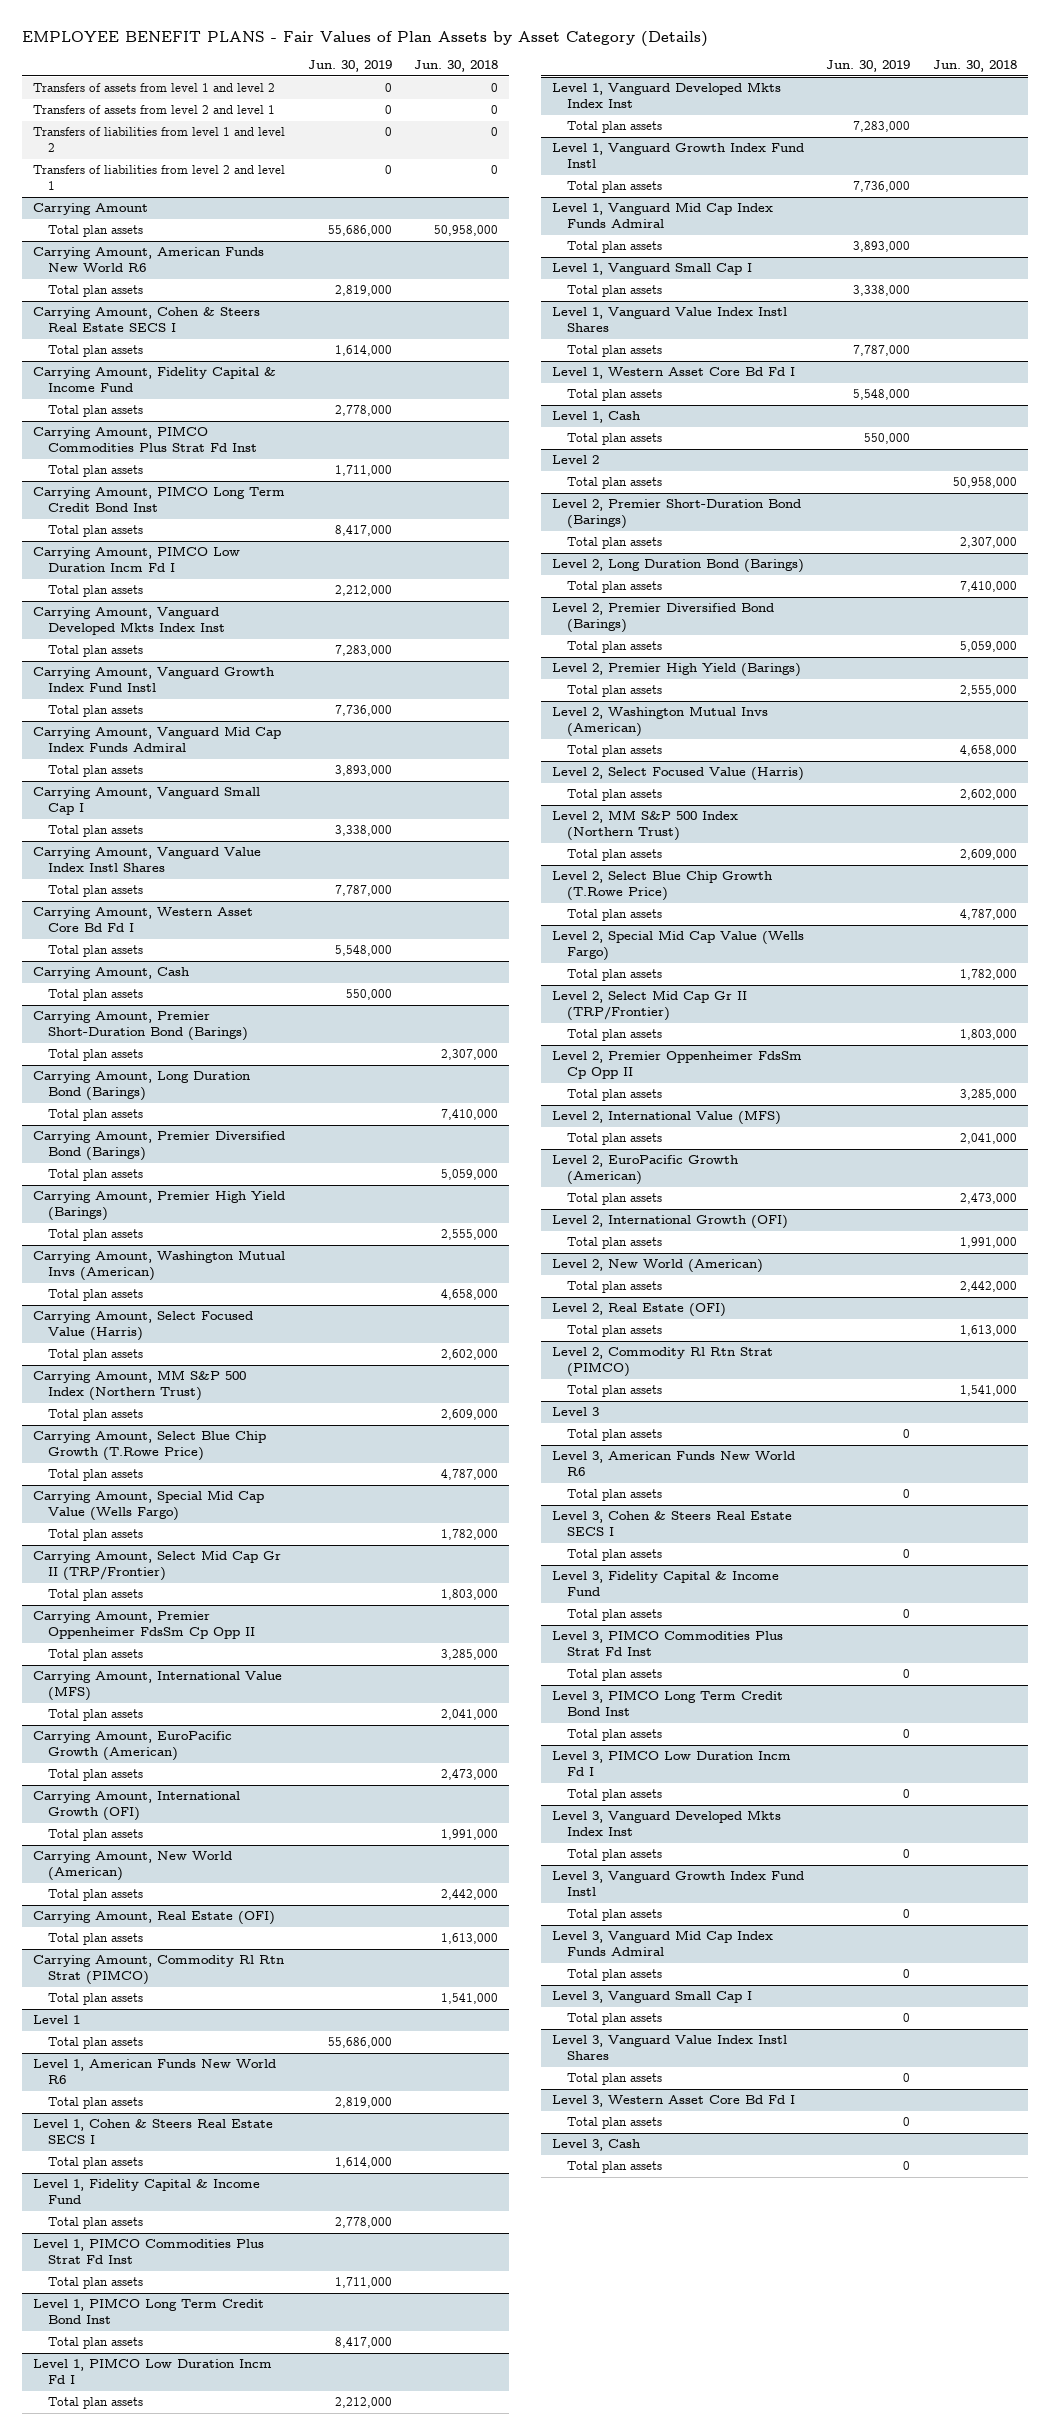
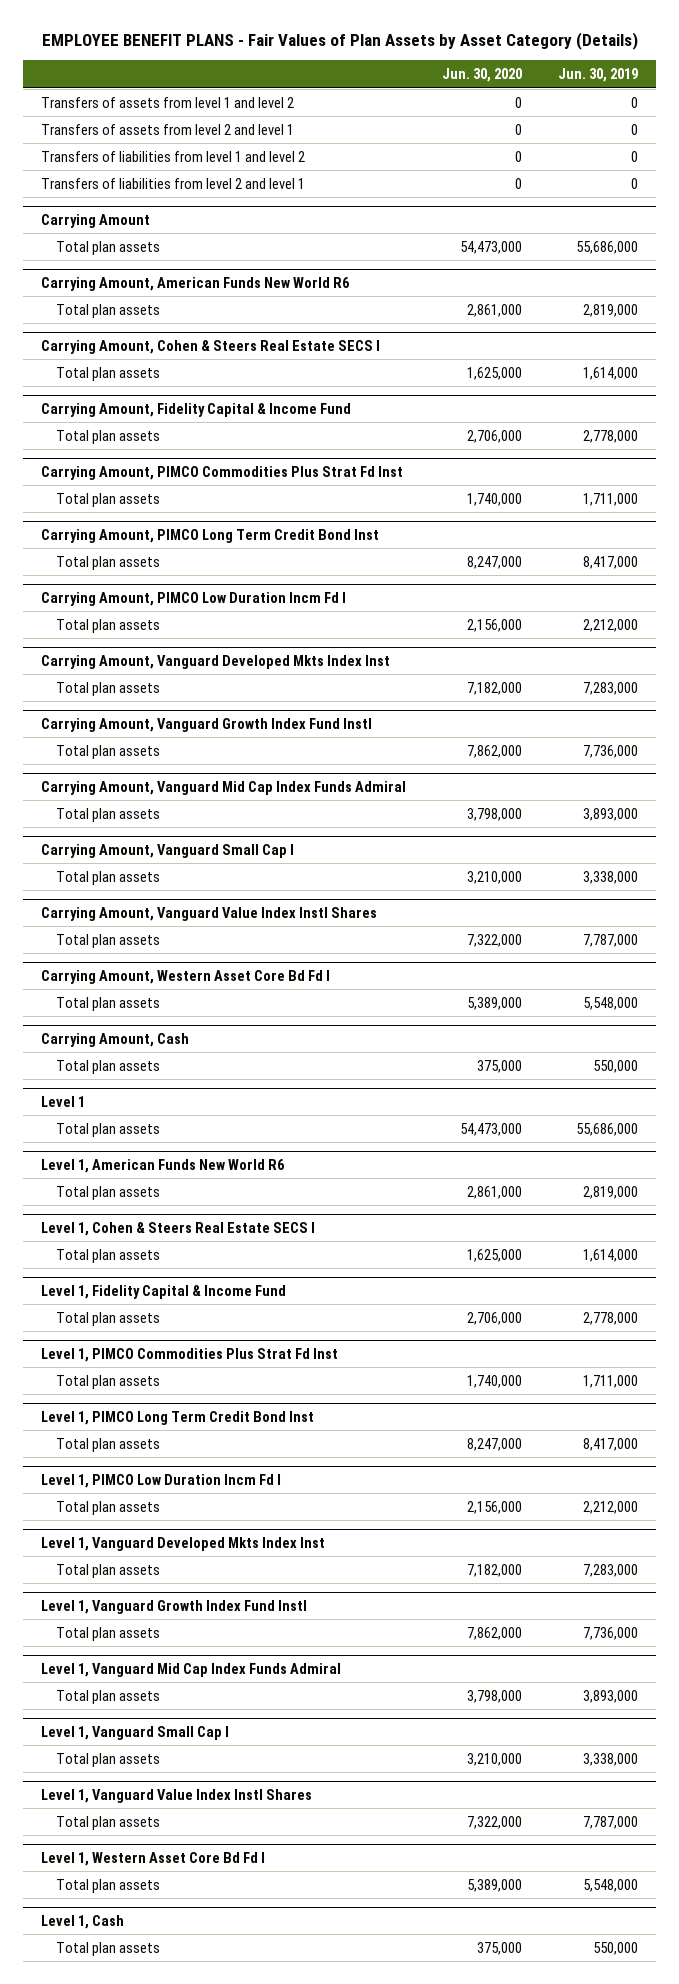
- | Jun. 30, 2019 | Jun. 30, 2018
+ | Jun. 30, 2020 | Jun. 30, 2019
- Carrying Amount, Premier Short-Duration Bond (Barings)
- Total plan assets | | 2,307,000
- Carrying Amount, Long Duration Bond (Barings)
- Total plan assets | | 7,410,000
- Carrying Amount, Premier Diversified Bond (Barings)
- Total plan assets | | 5,059,000
- Carrying Amount, Premier High Yield (Barings)
- Total plan assets | | 2,555,000
- Carrying Amount, Washington Mutual Invs (American)
- Total plan assets | | 4,658,000
- Carrying Amount, Select Focused Value (Harris)
- Total plan assets | | 2,602,000
- Carrying Amount, MM S&P 500 Index (Northern Trust)
- Total plan assets | | 2,609,000
- Carrying Amount, Select Blue Chip Growth (T.Rowe Price)
- Total plan assets | | 4,787,000
- Carrying Amount, Special Mid Cap Value (Wells Fargo)
- Total plan assets | | 1,782,000
- Carrying Amount, Select Mid Cap Gr II (TRP/Frontier)
- Total plan assets | | 1,803,000
- Carrying Amount, Premier Oppenheimer FdsSm Cp Opp II
- Total plan assets | | 3,285,000
- Carrying Amount, International Value (MFS)
- Total plan assets | | 2,041,000
- Carrying Amount, EuroPacific Growth (American)
- Total plan assets | | 2,473,000
- Carrying Amount, International Growth (OFI)
- Total plan assets | | 1,991,000
- Carrying Amount, New World (American)
- Total plan assets | | 2,442,000
- Carrying Amount, Real Estate (OFI)
- Total plan assets | | 1,613,000
- Carrying Amount, Commodity Rl Rtn Strat (PIMCO)
- Total plan assets | | 1,541,000
- Level 2
- Total plan assets | | 50,958,000
- Level 2, Premier Short-Duration Bond (Barings)
- Total plan assets | | 2,307,000
- Level 2, Long Duration Bond (Barings)
- Total plan assets | | 7,410,000
- Level 2, Premier Diversified Bond (Barings)
- Total plan assets | | 5,059,000
- Level 2, Premier High Yield (Barings)
- Total plan assets | | 2,555,000
- Level 2, Washington Mutual Invs (American)
- Total plan assets | | 4,658,000
- Level 2, Select Focused Value (Harris)
- Total plan assets | | 2,602,000
- Level 2, MM S&P 500 Index (Northern Trust)
- Total plan assets | | 2,609,000
- Level 2, Select Blue Chip Growth (T.Rowe Price)
- Total plan assets | | 4,787,000
- Level 2, Special Mid Cap Value (Wells Fargo)
- Total plan assets | | 1,782,000
- Level 2, Select Mid Cap Gr II (TRP/Frontier)
- Total plan assets | | 1,803,000
- Level 2, Premier Oppenheimer FdsSm Cp Opp II
- Total plan assets | | 3,285,000
- Level 2, International Value (MFS)
- Total plan assets | | 2,041,000
- Level 2, EuroPacific Growth (American)
- Total plan assets | | 2,473,000
- Level 2, International Growth (OFI)
- Total plan assets | | 1,991,000
- Level 2, New World (American)
- Total plan assets | | 2,442,000
- Level 2, Real Estate (OFI)
- Total plan assets | | 1,613,000
- Level 2, Commodity Rl Rtn Strat (PIMCO)
- Total plan assets | | 1,541,000
- Level 3
- Total plan assets | 0 |
- Level 3, American Funds New World R6
- Total plan assets | 0 |
- Level 3, Cohen & Steers Real Estate SECS I
- Total plan assets | 0 |
- Level 3, Fidelity Capital & Income Fund
- Total plan assets | 0 |
- Level 3, PIMCO Commodities Plus Strat Fd Inst
- Total plan assets | 0 |
- Level 3, PIMCO Long Term Credit Bond Inst
- Total plan assets | 0 |
- Level 3, PIMCO Low Duration Incm Fd I
- Total plan assets | 0 |
- Level 3, Vanguard Developed Mkts Index Inst
- Total plan assets | 0 |
- Level 3, Vanguard Growth Index Fund Instl
- Total plan assets | 0 |
- Level 3, Vanguard Mid Cap Index Funds Admiral
- Total plan assets | 0 |
- Level 3, Vanguard Small Cap I
- Total plan assets | 0 |
- Level 3, Vanguard Value Index Instl Shares
- Total plan assets | 0 |
- Level 3, Western Asset Core Bd Fd I
- Total plan assets | 0 |
- Level 3, Cash
- Total plan assets | 0 |

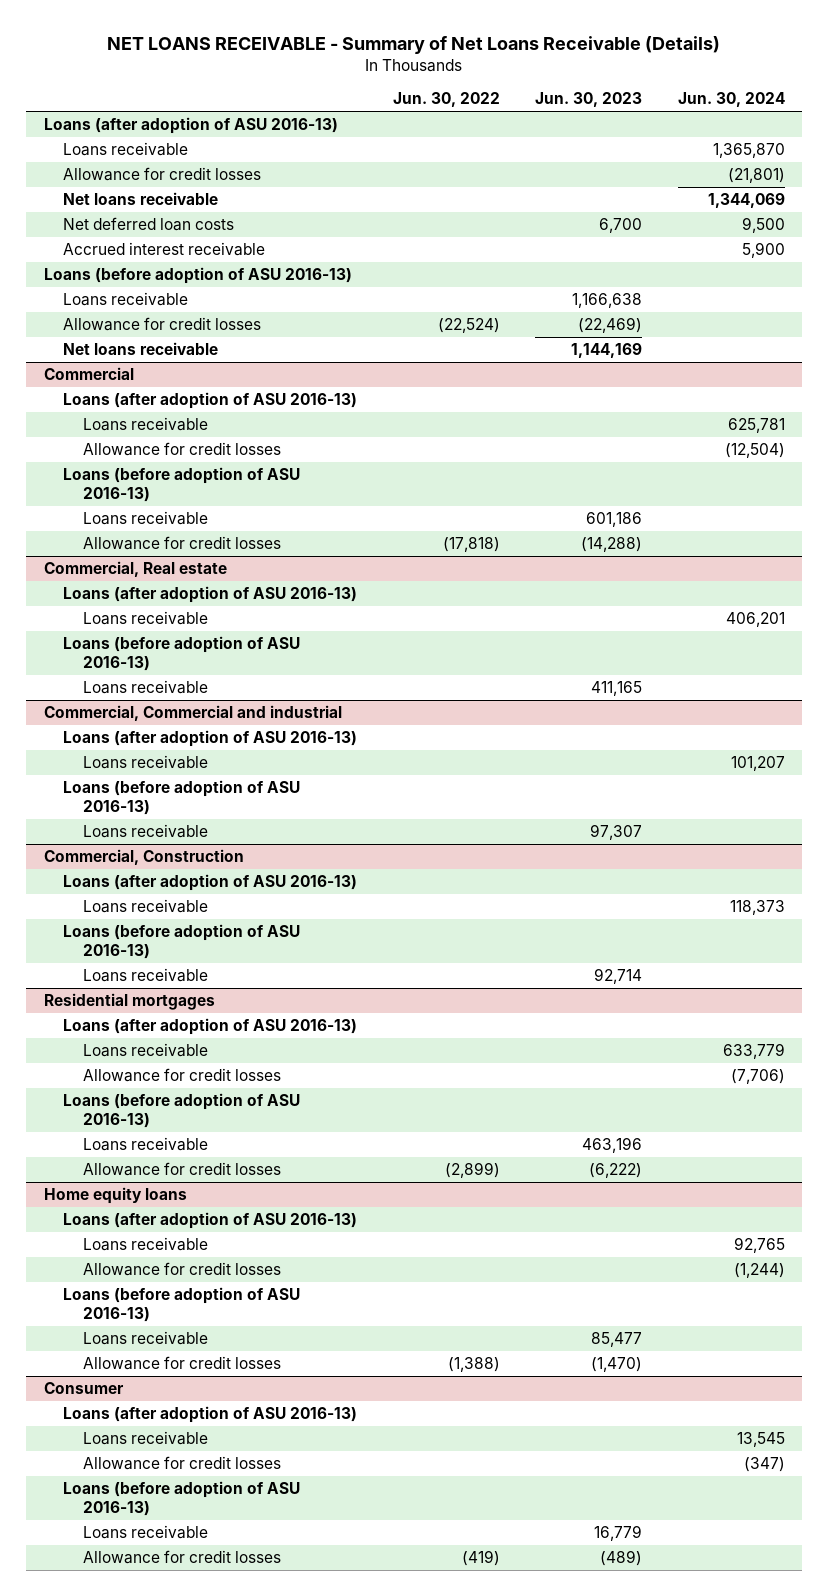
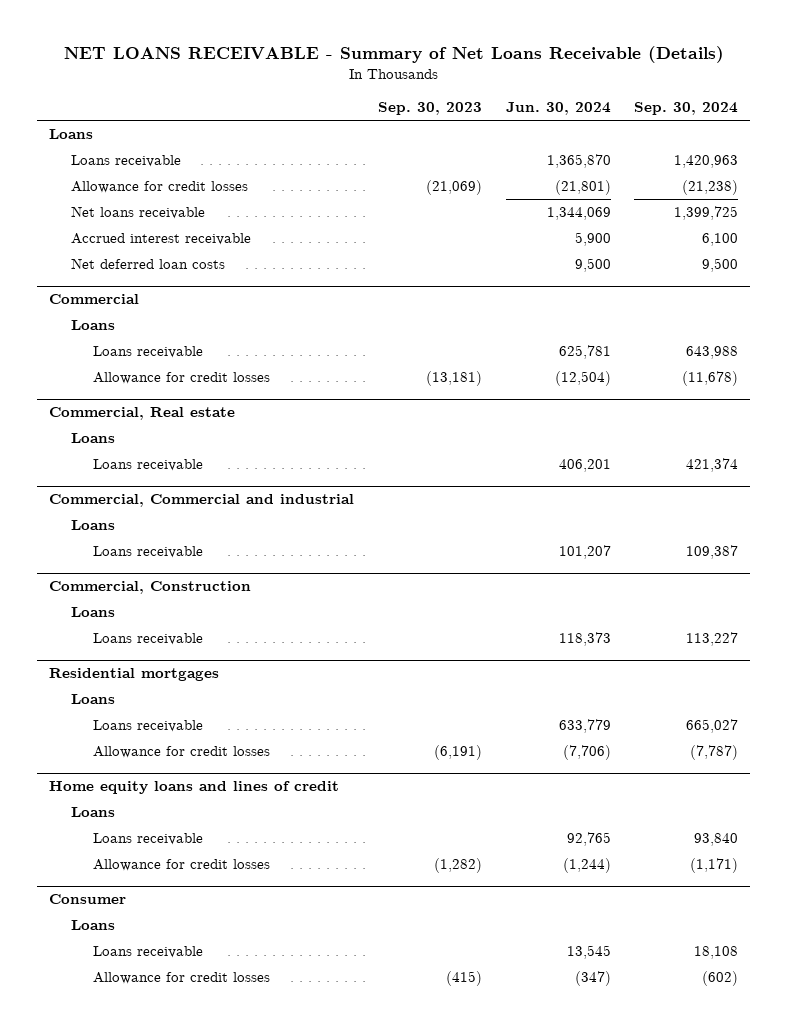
- | Jun. 30, 2022 | Jun. 30, 2023 | Jun. 30, 2024
+ | Sep. 30, 2023 | Jun. 30, 2024 | Sep. 30, 2024
- Loans (after adoption of ASU 2016-13)
+ Loans
- Loans (before adoption of ASU 2016-13)
- Loans receivable | | 1,166,638 |
- Allowance for credit losses | (22,524) | (22,469) |
- Net loans receivable | | 1,144,169 |
moved down: Net deferred loan costs | | 9,500 | 9,500
@ Commercial
- Loans (after adoption of ASU 2016-13)
+ Loans
- Loans (before adoption of ASU 2016-13)
- Loans receivable | | 601,186 |
- Allowance for credit losses | (17,818) | (14,288) |
@ Commercial, Real estate
- Loans (after adoption of ASU 2016-13)
+ Loans
- Loans (before adoption of ASU 2016-13)
- Loans receivable | | 411,165 |
@ Commercial, Commercial and industrial
- Loans (after adoption of ASU 2016-13)
+ Loans
- Loans (before adoption of ASU 2016-13)
- Loans receivable | | 97,307 |
@ Commercial, Construction
- Loans (after adoption of ASU 2016-13)
+ Loans
- Loans (before adoption of ASU 2016-13)
- Loans receivable | | 92,714 |
@ Residential mortgages
- Loans (after adoption of ASU 2016-13)
+ Loans
- Loans (before adoption of ASU 2016-13)
- Loans receivable | | 463,196 |
- Allowance for credit losses | (2,899) | (6,222) |
- Home equity loans
- Loans (after adoption of ASU 2016-13)
+ Home equity loans and lines of credit
+ Loans
- Loans (before adoption of ASU 2016-13)
- Loans receivable | | 85,477 |
- Allowance for credit losses | (1,388) | (1,470) |
@ Consumer
- Loans (after adoption of ASU 2016-13)
+ Loans
- Loans (before adoption of ASU 2016-13)
- Loans receivable | | 16,779 |
- Allowance for credit losses | (419) | (489) |

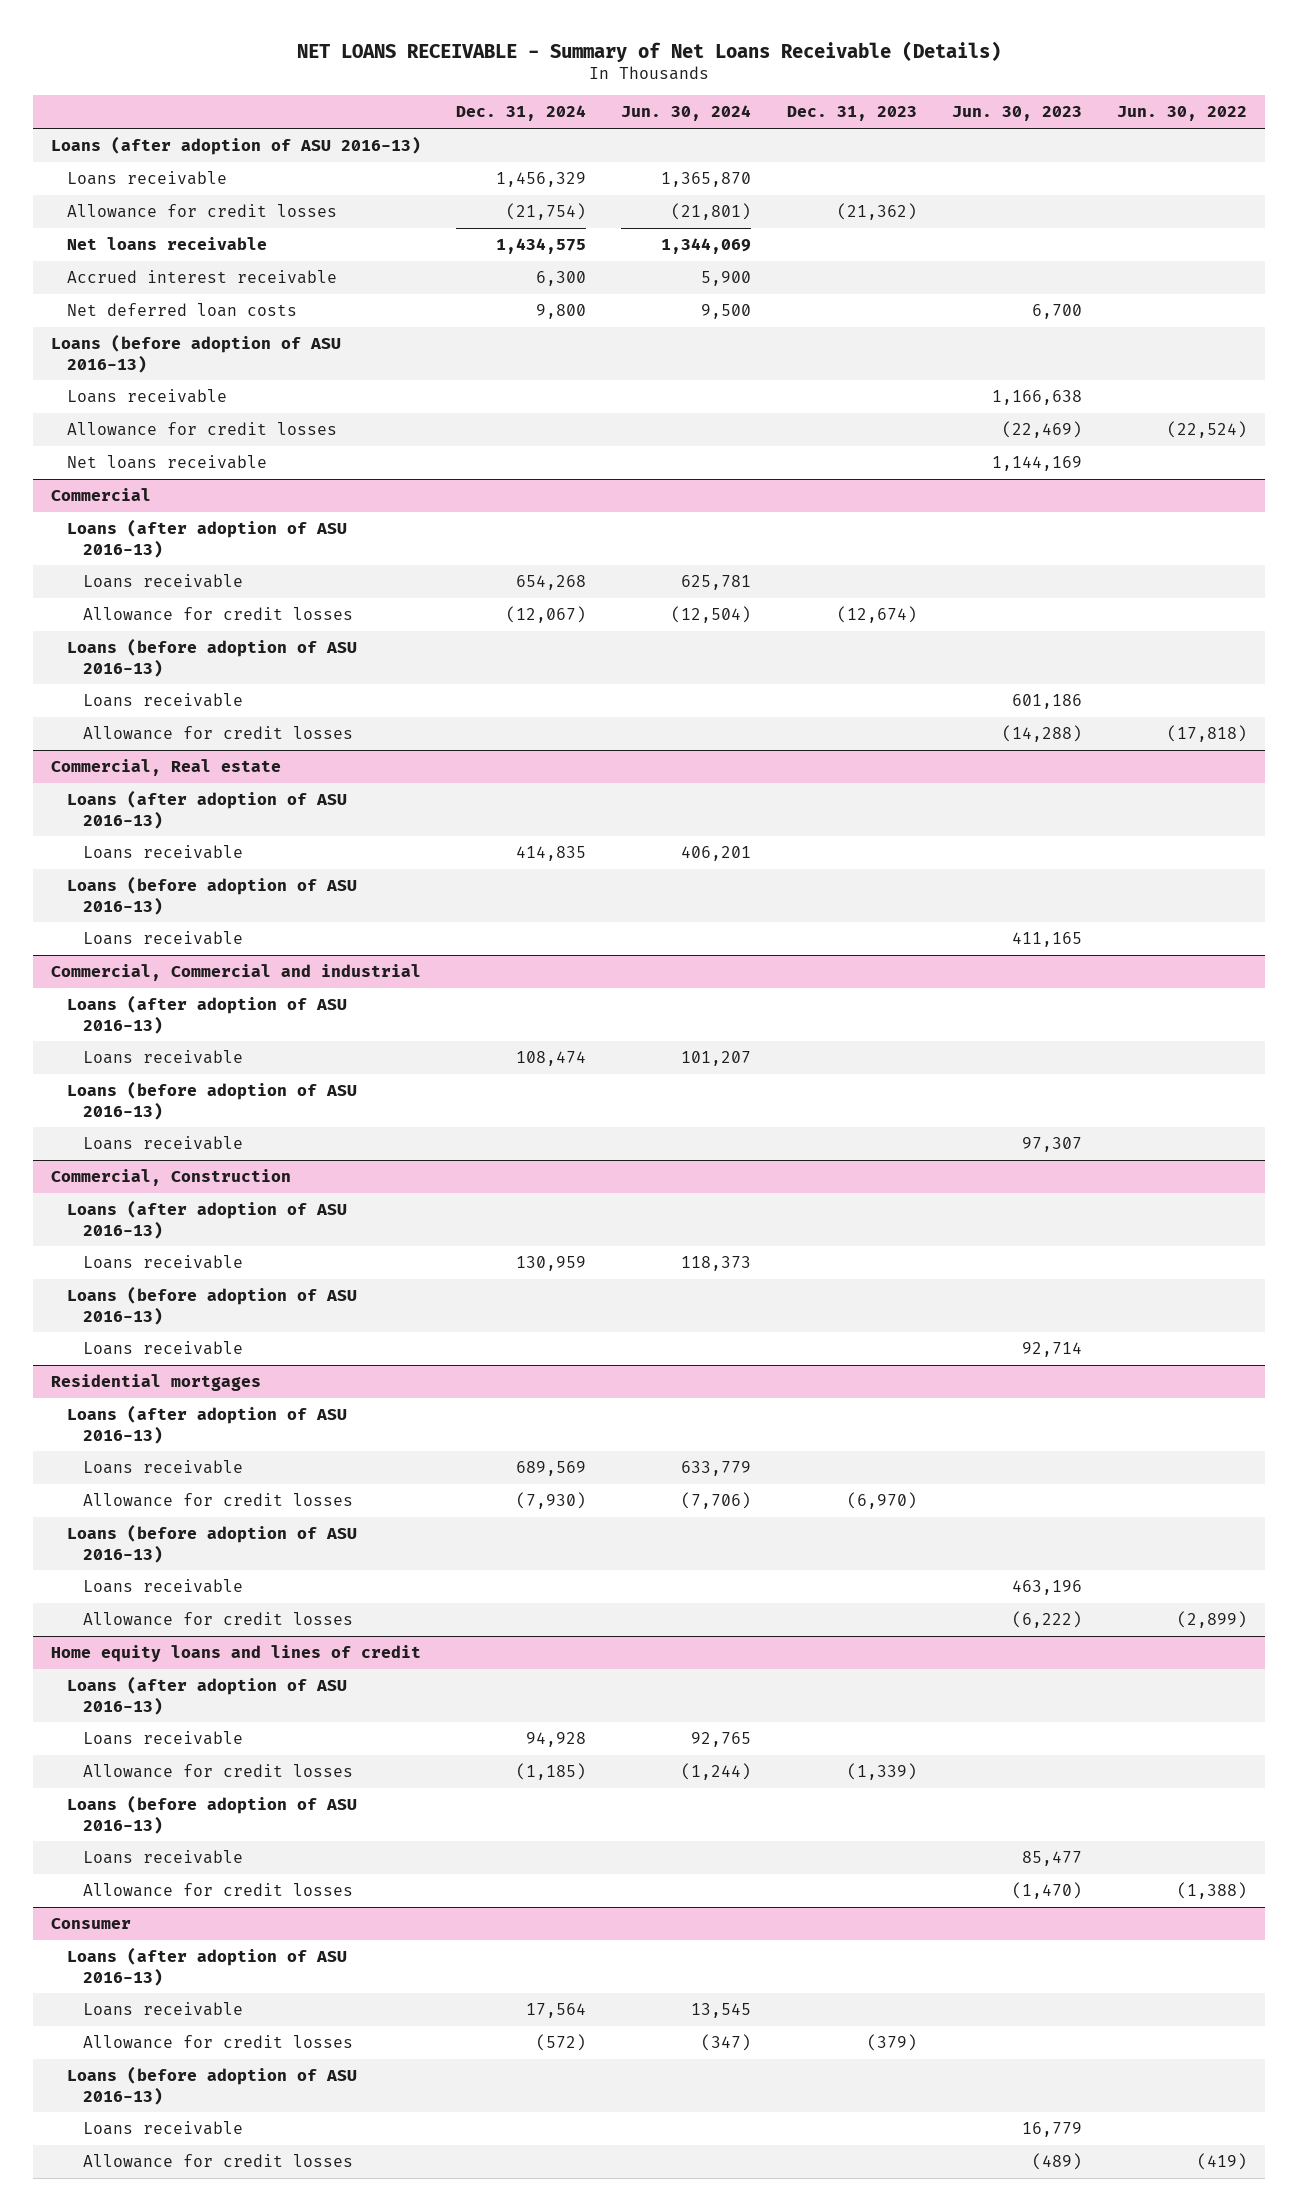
- | Sep. 30, 2023 | Jun. 30, 2024 | Sep. 30, 2024
+ | Dec. 31, 2024 | Jun. 30, 2024 | Dec. 31, 2023 | Jun. 30, 2023 | Jun. 30, 2022
- Loans
+ Loans (after adoption of ASU 2016-13)
+ Loans (before adoption of ASU 2016-13)
+ Loans receivable | | | | 1,166,638 |
+ Allowance for credit losses | | | | (22,469) | (22,524)
+ Net loans receivable | | | | 1,144,169 |
@ Commercial
- Loans
+ Loans (after adoption of ASU 2016-13)
+ Loans (before adoption of ASU 2016-13)
+ Loans receivable | | | | 601,186 |
+ Allowance for credit losses | | | | (14,288) | (17,818)
@ Commercial, Real estate
- Loans
+ Loans (after adoption of ASU 2016-13)
+ Loans (before adoption of ASU 2016-13)
+ Loans receivable | | | | 411,165 |
@ Commercial, Commercial and industrial
- Loans
+ Loans (after adoption of ASU 2016-13)
+ Loans (before adoption of ASU 2016-13)
+ Loans receivable | | | | 97,307 |
@ Commercial, Construction
- Loans
+ Loans (after adoption of ASU 2016-13)
+ Loans (before adoption of ASU 2016-13)
+ Loans receivable | | | | 92,714 |
@ Residential mortgages
- Loans
+ Loans (after adoption of ASU 2016-13)
+ Loans (before adoption of ASU 2016-13)
+ Loans receivable | | | | 463,196 |
+ Allowance for credit losses | | | | (6,222) | (2,899)
@ Home equity loans and lines of credit
- Loans
+ Loans (after adoption of ASU 2016-13)
+ Loans (before adoption of ASU 2016-13)
+ Loans receivable | | | | 85,477 |
+ Allowance for credit losses | | | | (1,470) | (1,388)
@ Consumer
- Loans
+ Loans (after adoption of ASU 2016-13)
+ Loans (before adoption of ASU 2016-13)
+ Loans receivable | | | | 16,779 |
+ Allowance for credit losses | | | | (489) | (419)

